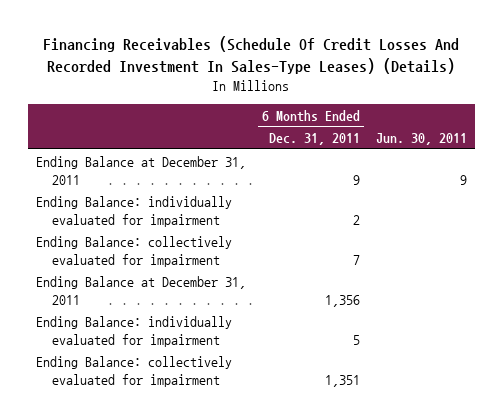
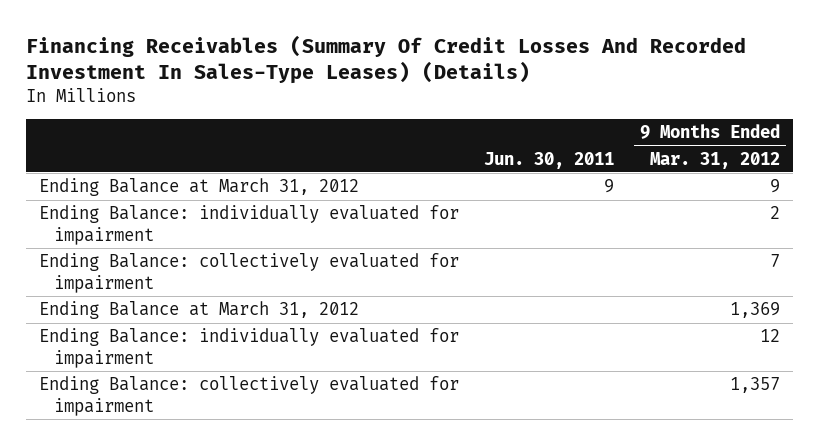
- Financing Receivables (Schedule Of Credit Losses And Recorded Investment In Sales-Type Leases) (Details)
+ Financing Receivables (Summary Of Credit Losses And Recorded Investment In Sales-Type Leases) (Details)
- | 6 Months Ended Dec. 31, 2011 | Jun. 30, 2011
+ | Jun. 30, 2011 | 9 Months Ended Mar. 31, 2012
- Ending Balance at December 31, 2011 | 9 | 9
+ Ending Balance at March 31, 2012 | 9 | 9
- Ending Balance at December 31, 2011 | 1,356 |
+ Ending Balance at March 31, 2012 | | 1,369

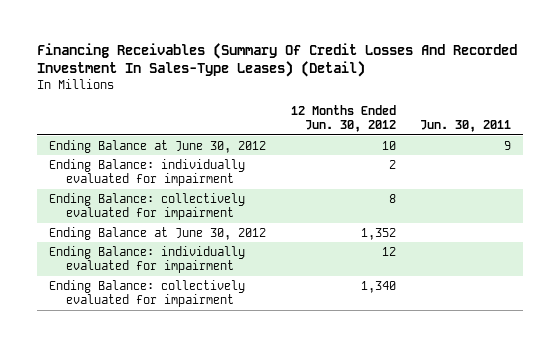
- Financing Receivables (Summary Of Credit Losses And Recorded Investment In Sales-Type Leases) (Details)
+ Financing Receivables (Summary Of Credit Losses And Recorded Investment In Sales-Type Leases) (Detail)
- | Jun. 30, 2011 | 9 Months Ended Mar. 31, 2012
+ | 12 Months Ended Jun. 30, 2012 | Jun. 30, 2011
- Ending Balance at March 31, 2012 | 9 | 9
+ Ending Balance at June 30, 2012 | 10 | 9
- Ending Balance at March 31, 2012 | | 1,369
+ Ending Balance at June 30, 2012 | 1,352 |

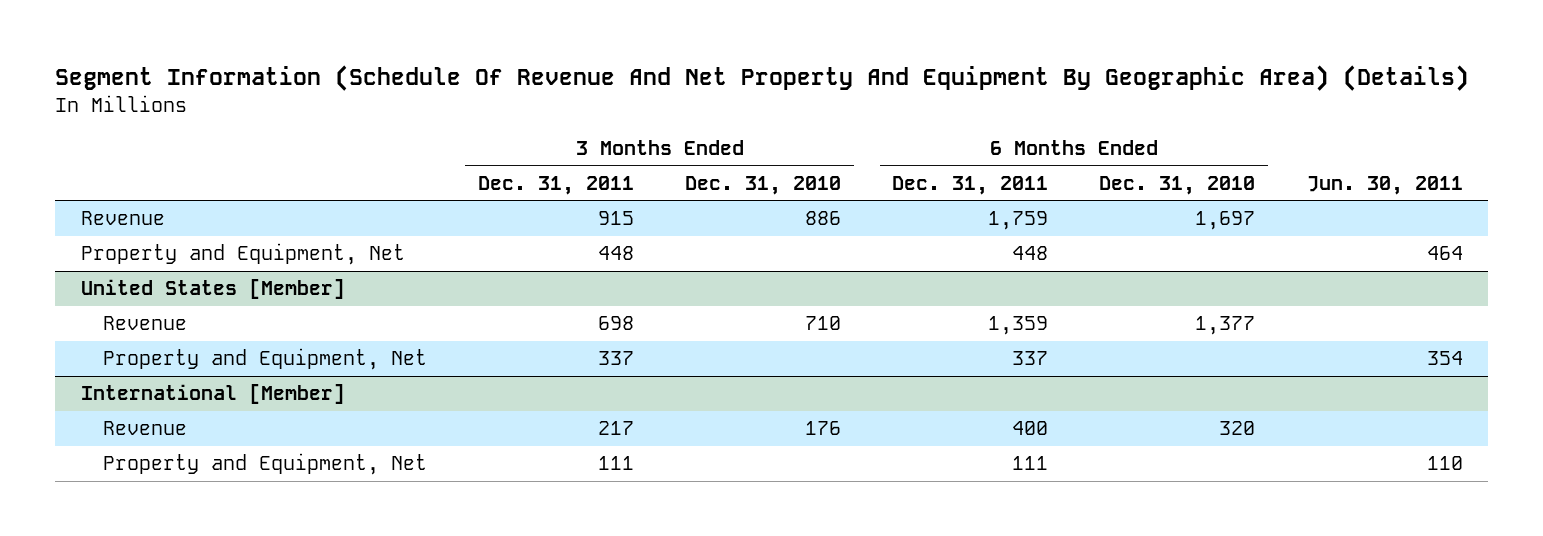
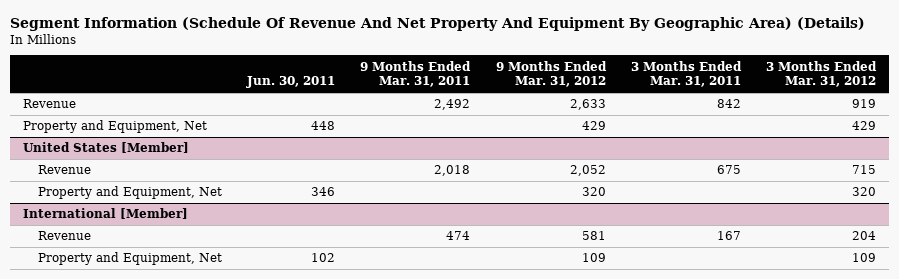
- | 3 Months Ended Dec. 31, 2011 | 3 Months Ended Dec. 31, 2010 | 6 Months Ended Dec. 31, 2011 | 6 Months Ended Dec. 31, 2010 | Jun. 30, 2011
+ | Jun. 30, 2011 | 9 Months Ended Mar. 31, 2011 | 9 Months Ended Mar. 31, 2012 | 3 Months Ended Mar. 31, 2011 | 3 Months Ended Mar. 31, 2012
- Property and Equipment, Net | 448 | | 448 | | 464
+ Property and Equipment, Net | 448 | | 429 | | 429
@ United States [Member]
- Property and Equipment, Net | 337 | | 337 | | 354
+ Property and Equipment, Net | 346 | | 320 | | 320
@ International [Member]
- Property and Equipment, Net | 111 | | 111 | | 110
+ Property and Equipment, Net | 102 | | 109 | | 109

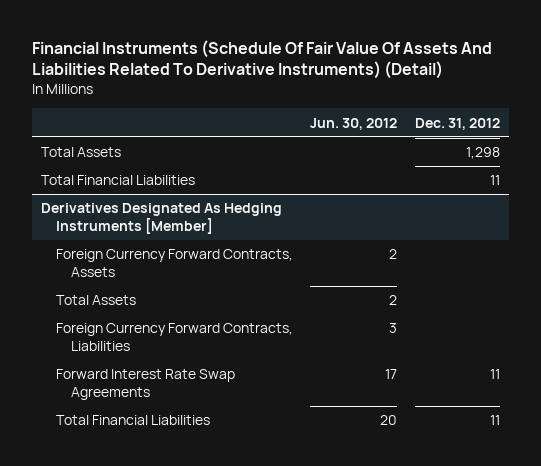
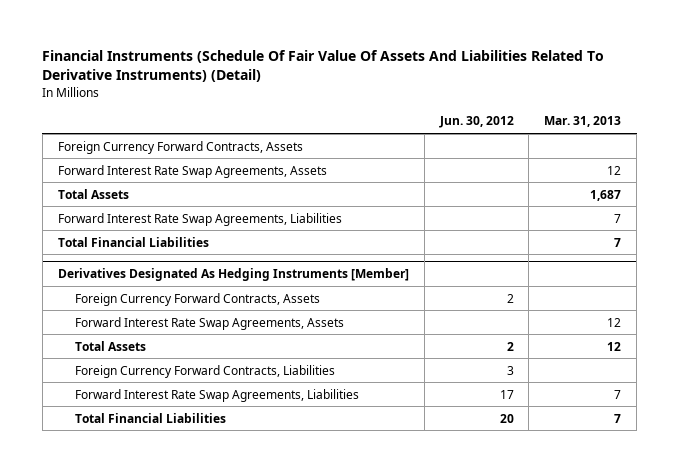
- | Jun. 30, 2012 | Dec. 31, 2012
+ | Jun. 30, 2012 | Mar. 31, 2013
+ Foreign Currency Forward Contracts, Assets
+ Forward Interest Rate Swap Agreements, Assets | | 12
+ Forward Interest Rate Swap Agreements, Liabilities | | 7
@ Derivatives Designated As Hedging Instruments [Member]
+ Forward Interest Rate Swap Agreements, Assets | | 12
- Forward Interest Rate Swap Agreements | 17 | 11
+ Forward Interest Rate Swap Agreements, Liabilities | 17 | 7

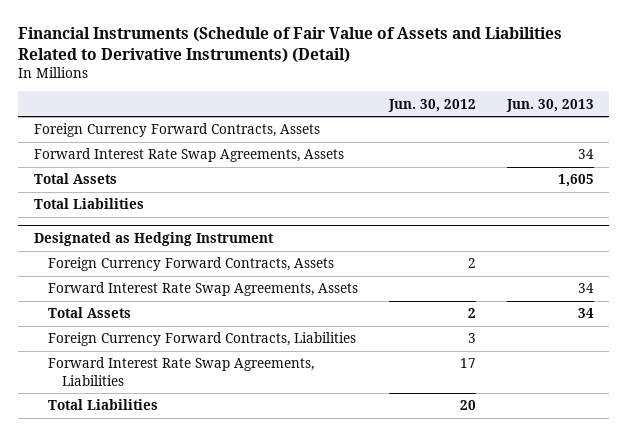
- Financial Instruments (Schedule Of Fair Value Of Assets And Liabilities Related To Derivative Instruments) (Detail)
+ Financial Instruments (Schedule of Fair Value of Assets and Liabilities Related to Derivative Instruments) (Detail)
- | Jun. 30, 2012 | Mar. 31, 2013
+ | Jun. 30, 2012 | Jun. 30, 2013
- Forward Interest Rate Swap Agreements, Liabilities | | 7
- Total Financial Liabilities | | 7
- Derivatives Designated As Hedging Instruments [Member]
+ Total Liabilities
+ Designated as Hedging Instrument
- Total Financial Liabilities | 20 | 7
+ Total Liabilities | 20 |

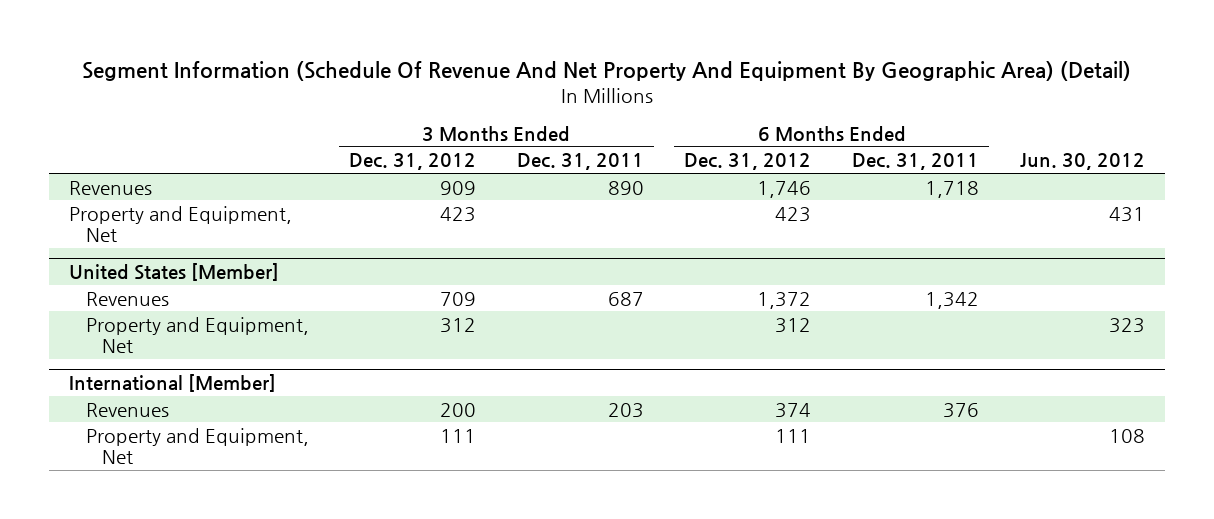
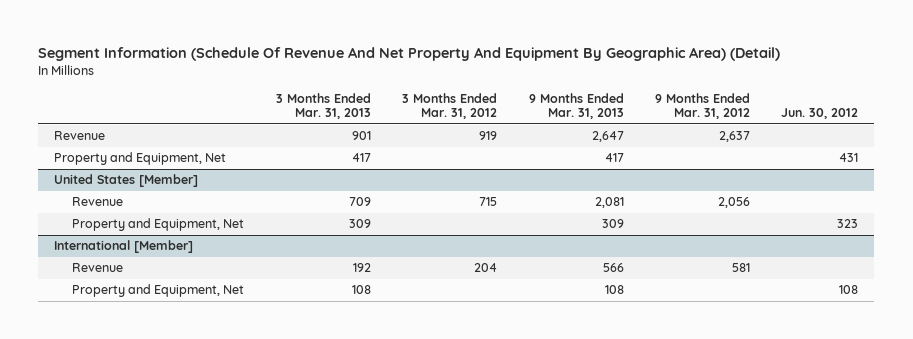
- | 3 Months Ended Dec. 31, 2012 | 3 Months Ended Dec. 31, 2011 | 6 Months Ended Dec. 31, 2012 | 6 Months Ended Dec. 31, 2011 | Jun. 30, 2012
+ | 3 Months Ended Mar. 31, 2013 | 3 Months Ended Mar. 31, 2012 | 9 Months Ended Mar. 31, 2013 | 9 Months Ended Mar. 31, 2012 | Jun. 30, 2012
- Revenues | 909 | 890 | 1,746 | 1,718 |
+ Revenue | 901 | 919 | 2,647 | 2,637 |
@ United States [Member]
- Revenues | 709 | 687 | 1,372 | 1,342 |
+ Revenue | 709 | 715 | 2,081 | 2,056 |
@ International [Member]
- Revenues | 200 | 203 | 374 | 376 |
+ Revenue | 192 | 204 | 566 | 581 |

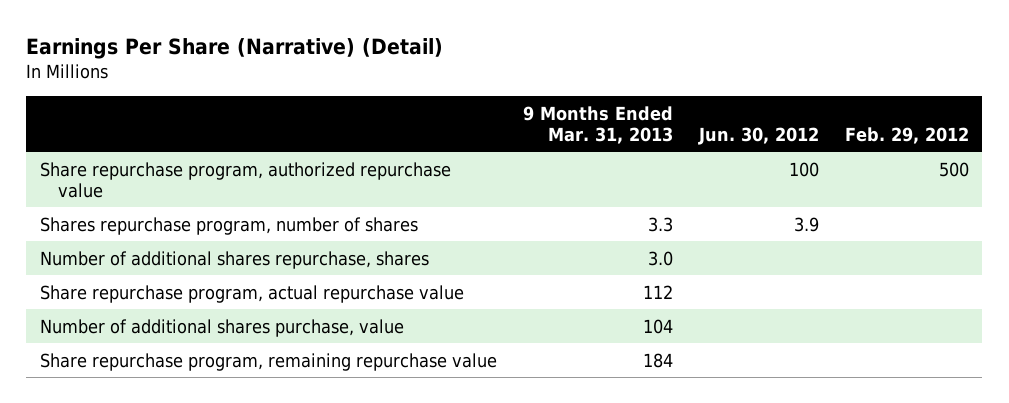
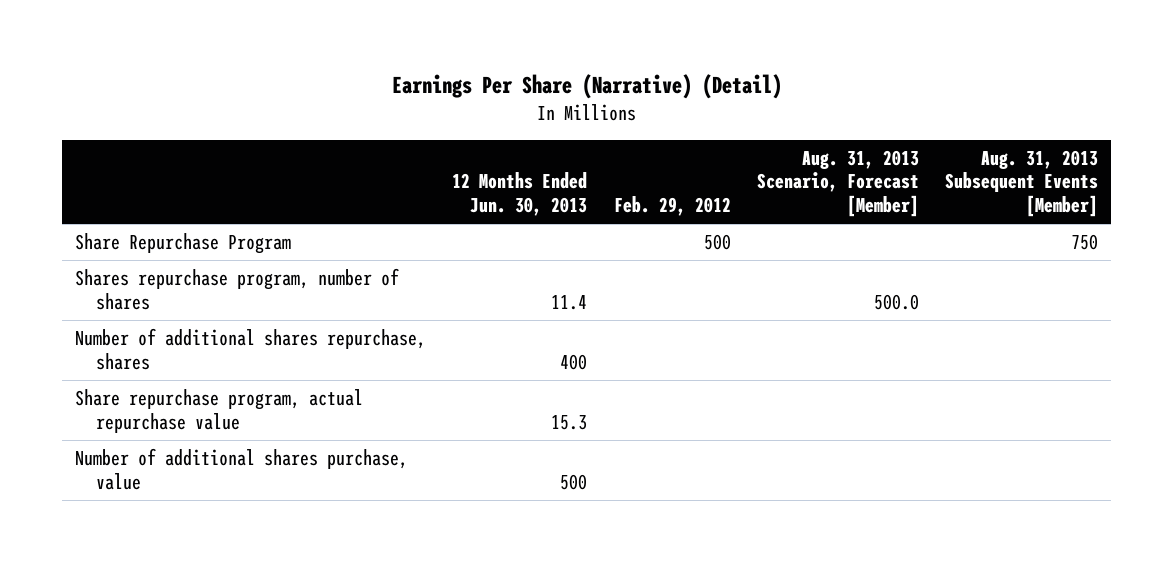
- | 9 Months Ended Mar. 31, 2013 | Jun. 30, 2012 | Feb. 29, 2012
+ | 12 Months Ended Jun. 30, 2013 | Feb. 29, 2012 | Aug. 31, 2013 Scenario, Forecast [Member] | Aug. 31, 2013 Subsequent Events [Member]
- Share repurchase program, authorized repurchase value | | 100 | 500
+ Share Repurchase Program | | 500 | | 750
- Share repurchase program, remaining repurchase value | 184 | |

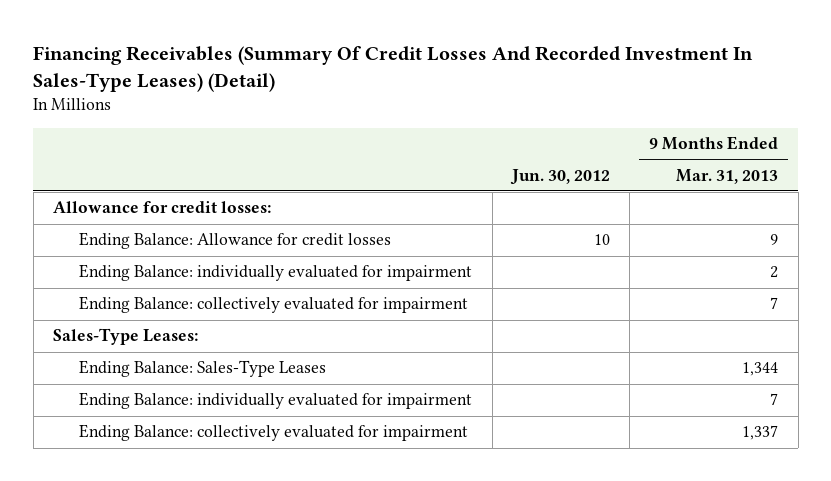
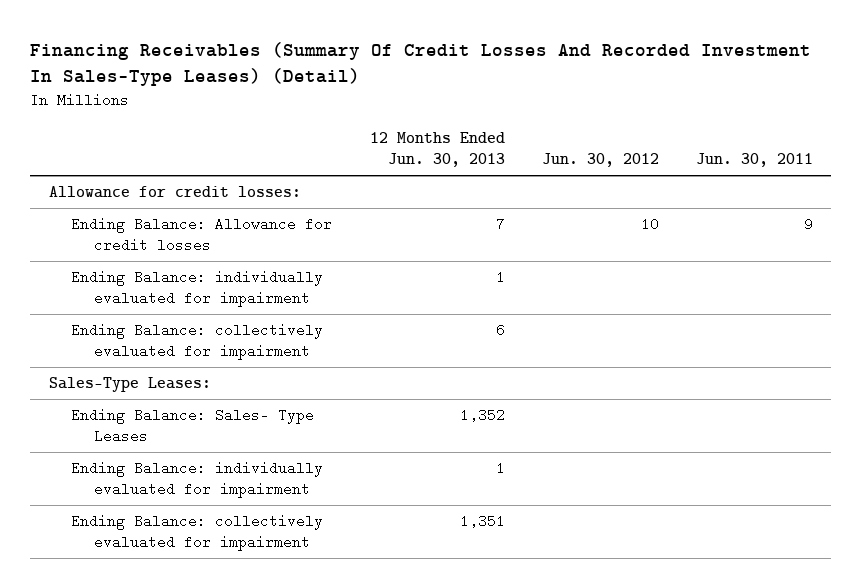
- | Jun. 30, 2012 | 9 Months Ended Mar. 31, 2013
+ | 12 Months Ended Jun. 30, 2013 | Jun. 30, 2012 | Jun. 30, 2011
- Ending Balance: Sales-Type Leases | | 1,344
+ Ending Balance: Sales- Type Leases | 1,352 | |

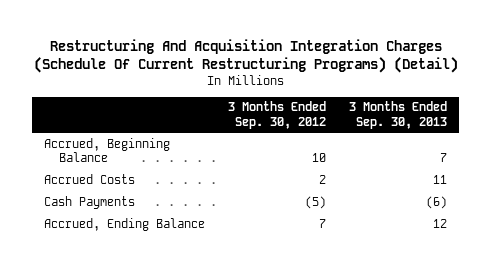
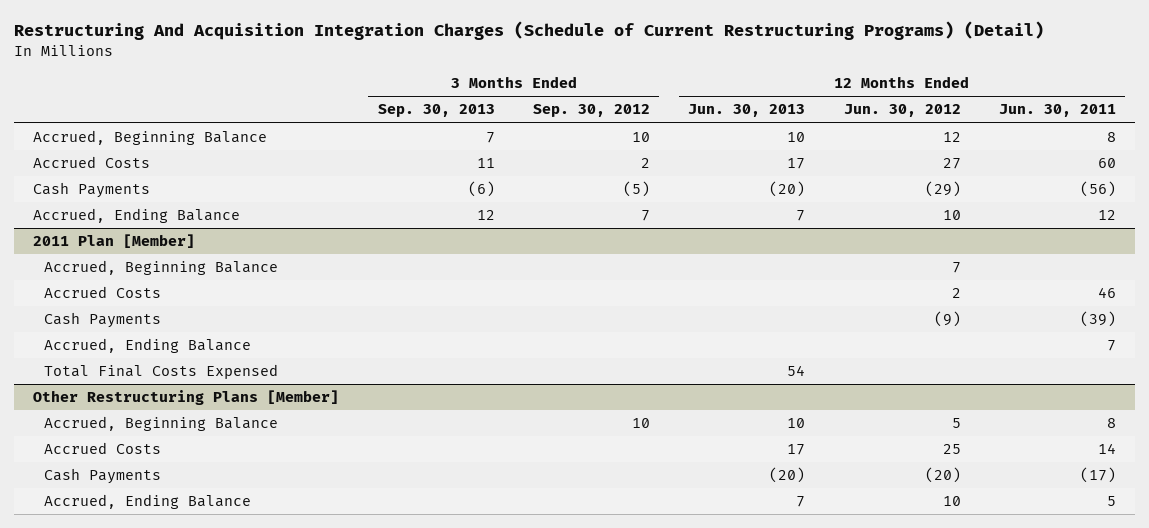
- Restructuring And Acquisition Integration Charges (Schedule Of Current Restructuring Programs) (Detail)
+ Restructuring And Acquisition Integration Charges (Schedule of Current Restructuring Programs) (Detail)
- | 3 Months Ended Sep. 30, 2012 | 3 Months Ended Sep. 30, 2013
+ | 3 Months Ended Sep. 30, 2013 | 3 Months Ended Sep. 30, 2012 | 12 Months Ended Jun. 30, 2013 | 12 Months Ended Jun. 30, 2012 | 12 Months Ended Jun. 30, 2011
+ 2011 Plan [Member]
+ Accrued, Beginning Balance | | | | 7 |
+ Accrued Costs | | | | 2 | 46
+ Cash Payments | | | | (9) | (39)
+ Accrued, Ending Balance | | | | | 7
+ Total Final Costs Expensed | | | 54 | |
+ Other Restructuring Plans [Member]
+ Accrued, Beginning Balance | | 10 | 10 | 5 | 8
+ Accrued Costs | | | 17 | 25 | 14
+ Cash Payments | | | (20) | (20) | (17)
+ Accrued, Ending Balance | | | 7 | 10 | 5

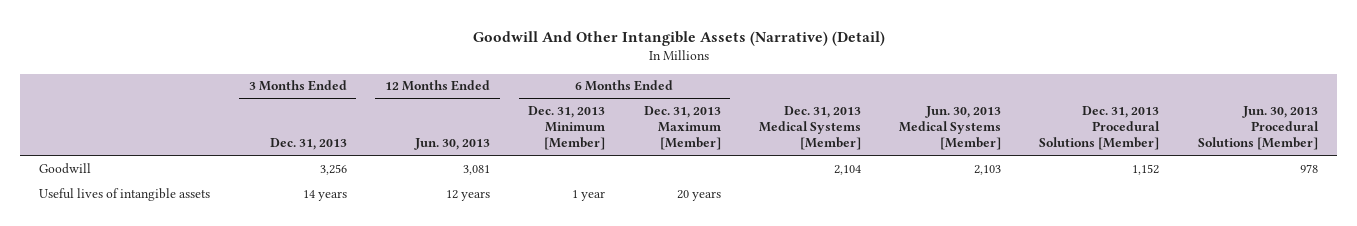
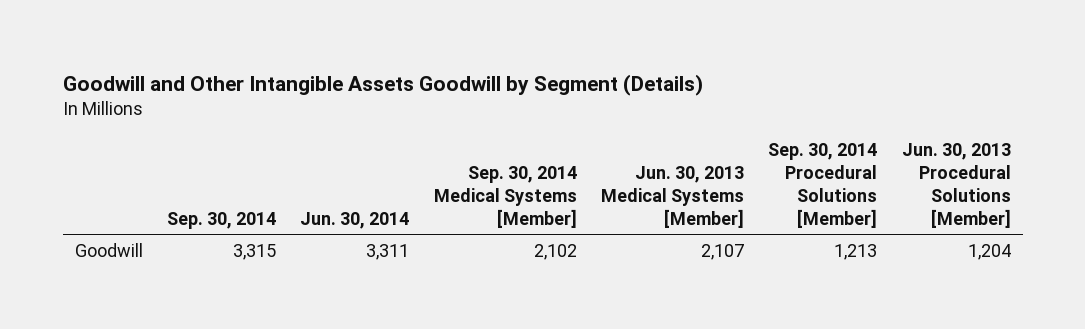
- Goodwill And Other Intangible Assets (Narrative) (Detail)
+ Goodwill and Other Intangible Assets Goodwill by Segment (Details)
- | 3 Months Ended Dec. 31, 2013 | 12 Months Ended Jun. 30, 2013 | 6 Months Ended Dec. 31, 2013 Minimum [Member] | 6 Months Ended Dec. 31, 2013 Maximum [Member] | Dec. 31, 2013 Medical Systems [Member] | Jun. 30, 2013 Medical Systems [Member] | Dec. 31, 2013 Procedural Solutions [Member] | Jun. 30, 2013 Procedural Solutions [Member]
+ | Sep. 30, 2014 | Jun. 30, 2014 | Sep. 30, 2014 Medical Systems [Member] | Jun. 30, 2013 Medical Systems [Member] | Sep. 30, 2014 Procedural Solutions [Member] | Jun. 30, 2013 Procedural Solutions [Member]
- Goodwill | 3,256 | 3,081 | | | 2,104 | 2,103 | 1,152 | 978
- Useful lives of intangible assets | 14 years | 12 years | 1 year | 20 years | | | |
+ Goodwill | 3,315 | 3,311 | 2,102 | 2,107 | 1,213 | 1,204

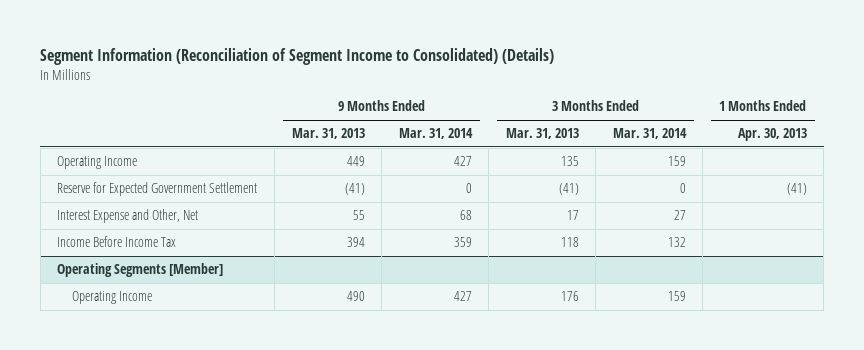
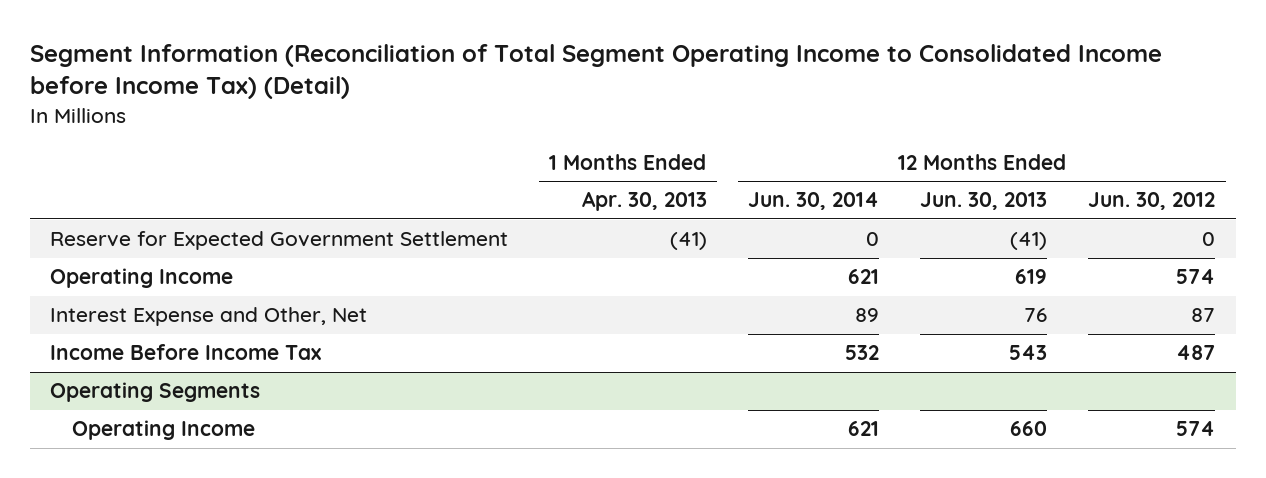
- Segment Information (Reconciliation of Segment Income to Consolidated) (Details)
+ Segment Information (Reconciliation of Total Segment Operating Income to Consolidated Income before Income Tax) (Detail)
- | 9 Months Ended Mar. 31, 2013 | 9 Months Ended Mar. 31, 2014 | 3 Months Ended Mar. 31, 2013 | 3 Months Ended Mar. 31, 2014 | 1 Months Ended Apr. 30, 2013
+ | 1 Months Ended Apr. 30, 2013 | 12 Months Ended Jun. 30, 2014 | 12 Months Ended Jun. 30, 2013 | 12 Months Ended Jun. 30, 2012
moved down: Operating Income | | 621 | 619 | 574
- Operating Segments [Member]
+ Operating Segments

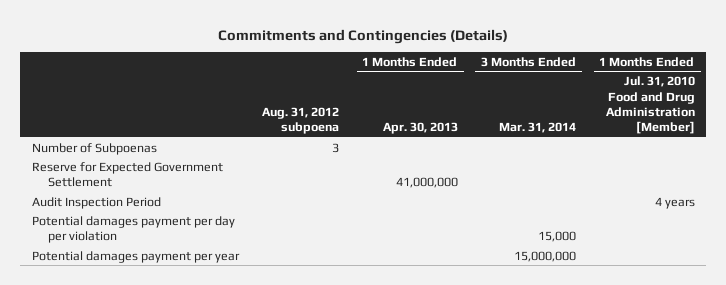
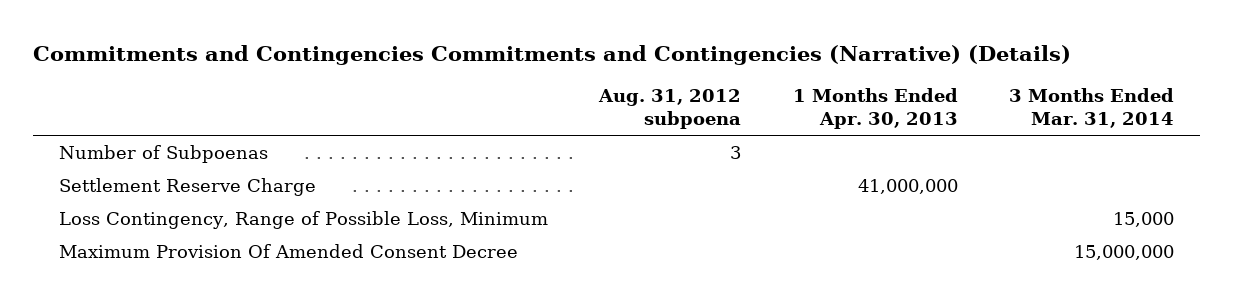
- Commitments and Contingencies (Details)
+ Commitments and Contingencies Commitments and Contingencies (Narrative) (Details)
- | Aug. 31, 2012 subpoena | 1 Months Ended Apr. 30, 2013 | 3 Months Ended Mar. 31, 2014 | 1 Months Ended Jul. 31, 2010 Food and Drug Administration [Member]
+ | Aug. 31, 2012 subpoena | 1 Months Ended Apr. 30, 2013 | 3 Months Ended Mar. 31, 2014
- Reserve for Expected Government Settlement | | 41,000,000 | |
- Audit Inspection Period | | | | 4 years
- Potential damages payment per day per violation | | | 15,000 |
- Potential damages payment per year | | | 15,000,000 |
+ Settlement Reserve Charge | | 41,000,000 |
+ Loss Contingency, Range of Possible Loss, Minimum | | | 15,000
+ Maximum Provision Of Amended Consent Decree | | | 15,000,000

